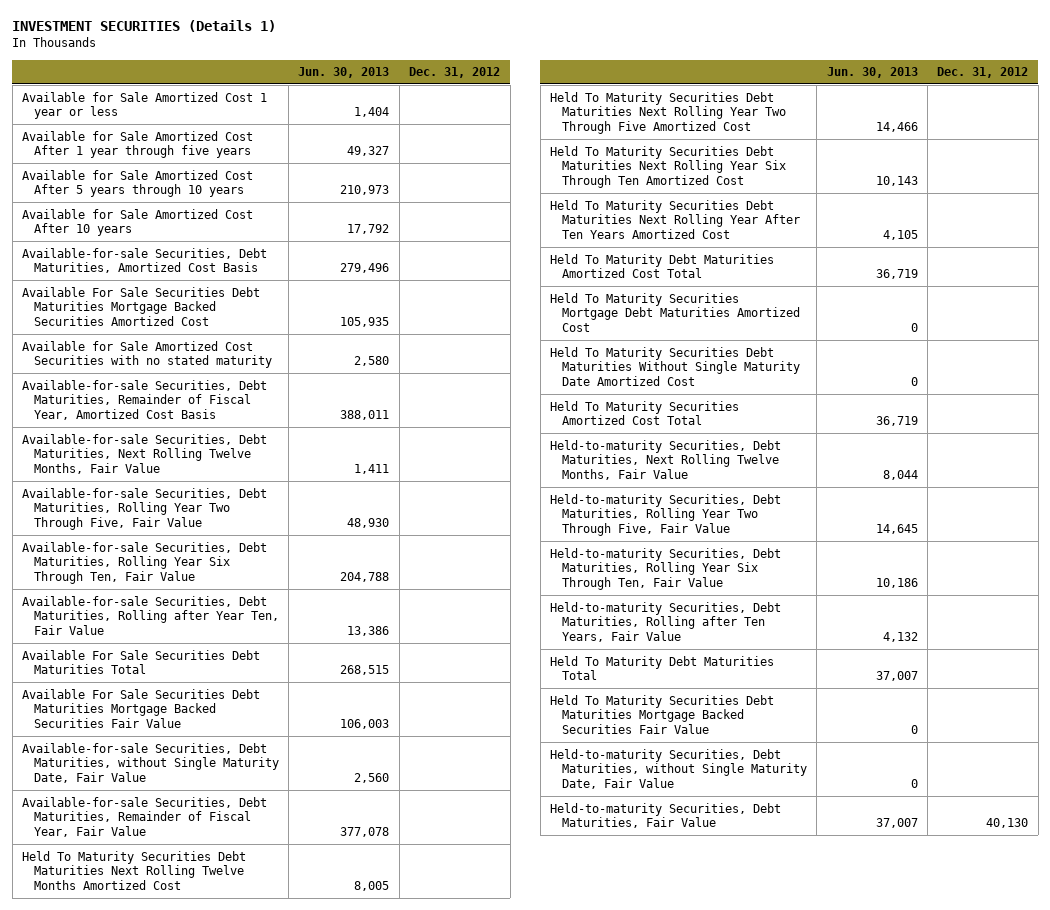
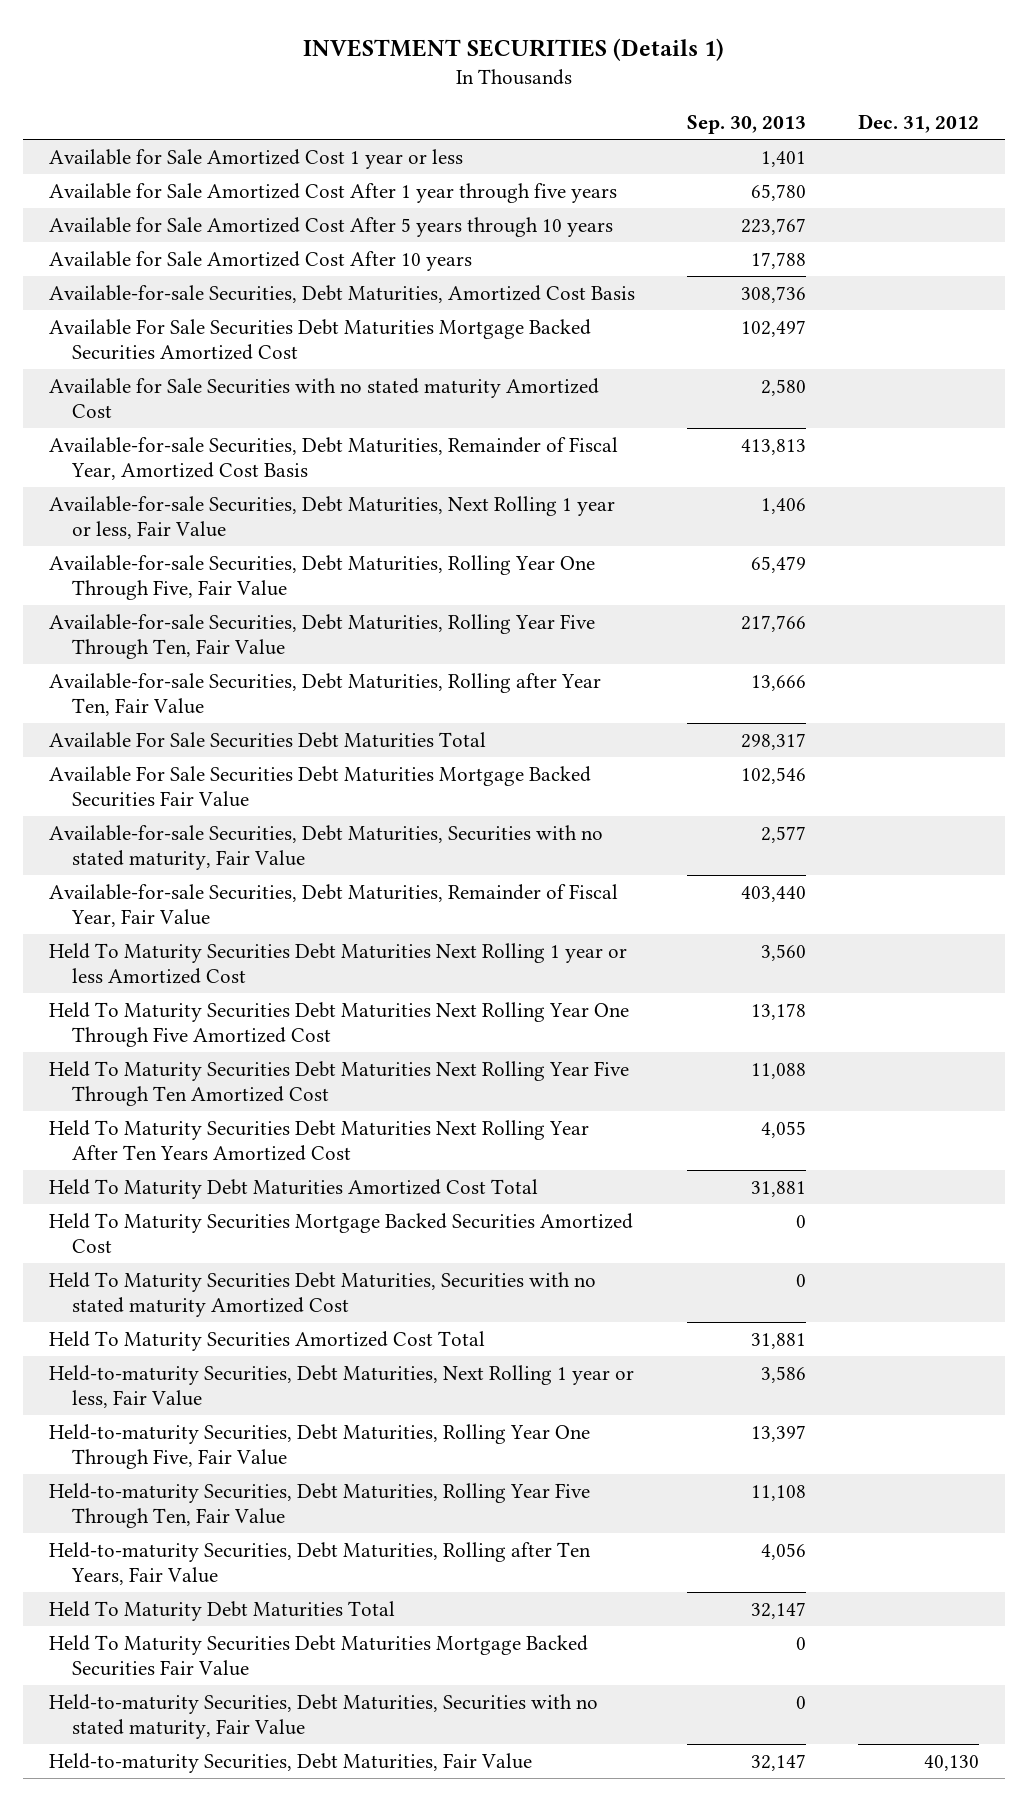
- | Jun. 30, 2013 | Dec. 31, 2012
+ | Sep. 30, 2013 | Dec. 31, 2012
- Available for Sale Amortized Cost Securities with no stated maturity | 2,580 |
+ Available for Sale Securities with no stated maturity Amortized Cost | 2,580 |
- Available-for-sale Securities, Debt Maturities, Next Rolling Twelve Months, Fair Value | 1,411 |
- Available-for-sale Securities, Debt Maturities, Rolling Year Two Through Five, Fair Value | 48,930 |
- Available-for-sale Securities, Debt Maturities, Rolling Year Six Through Ten, Fair Value | 204,788 |
+ Available-for-sale Securities, Debt Maturities, Next Rolling 1 year or less, Fair Value | 1,406 |
+ Available-for-sale Securities, Debt Maturities, Rolling Year One Through Five, Fair Value | 65,479 |
+ Available-for-sale Securities, Debt Maturities, Rolling Year Five Through Ten, Fair Value | 217,766 |
- Available-for-sale Securities, Debt Maturities, without Single Maturity Date, Fair Value | 2,560 |
+ Available-for-sale Securities, Debt Maturities, Securities with no stated maturity, Fair Value | 2,577 |
- Held To Maturity Securities Debt Maturities Next Rolling Twelve Months Amortized Cost | 8,005 |
- Held To Maturity Securities Debt Maturities Next Rolling Year Two Through Five Amortized Cost | 14,466 |
- Held To Maturity Securities Debt Maturities Next Rolling Year Six Through Ten Amortized Cost | 10,143 |
+ Held To Maturity Securities Debt Maturities Next Rolling 1 year or less Amortized Cost | 3,560 |
+ Held To Maturity Securities Debt Maturities Next Rolling Year One Through Five Amortized Cost | 13,178 |
+ Held To Maturity Securities Debt Maturities Next Rolling Year Five Through Ten Amortized Cost | 11,088 |
- Held To Maturity Securities Mortgage Debt Maturities Amortized Cost | 0 |
- Held To Maturity Securities Debt Maturities Without Single Maturity Date Amortized Cost | 0 |
+ Held To Maturity Securities Mortgage Backed Securities Amortized Cost | 0 |
+ Held To Maturity Securities Debt Maturities, Securities with no stated maturity Amortized Cost | 0 |
- Held-to-maturity Securities, Debt Maturities, Next Rolling Twelve Months, Fair Value | 8,044 |
- Held-to-maturity Securities, Debt Maturities, Rolling Year Two Through Five, Fair Value | 14,645 |
- Held-to-maturity Securities, Debt Maturities, Rolling Year Six Through Ten, Fair Value | 10,186 |
+ Held-to-maturity Securities, Debt Maturities, Next Rolling 1 year or less, Fair Value | 3,586 |
+ Held-to-maturity Securities, Debt Maturities, Rolling Year One Through Five, Fair Value | 13,397 |
+ Held-to-maturity Securities, Debt Maturities, Rolling Year Five Through Ten, Fair Value | 11,108 |
- Held-to-maturity Securities, Debt Maturities, without Single Maturity Date, Fair Value | 0 |
+ Held-to-maturity Securities, Debt Maturities, Securities with no stated maturity, Fair Value | 0 |

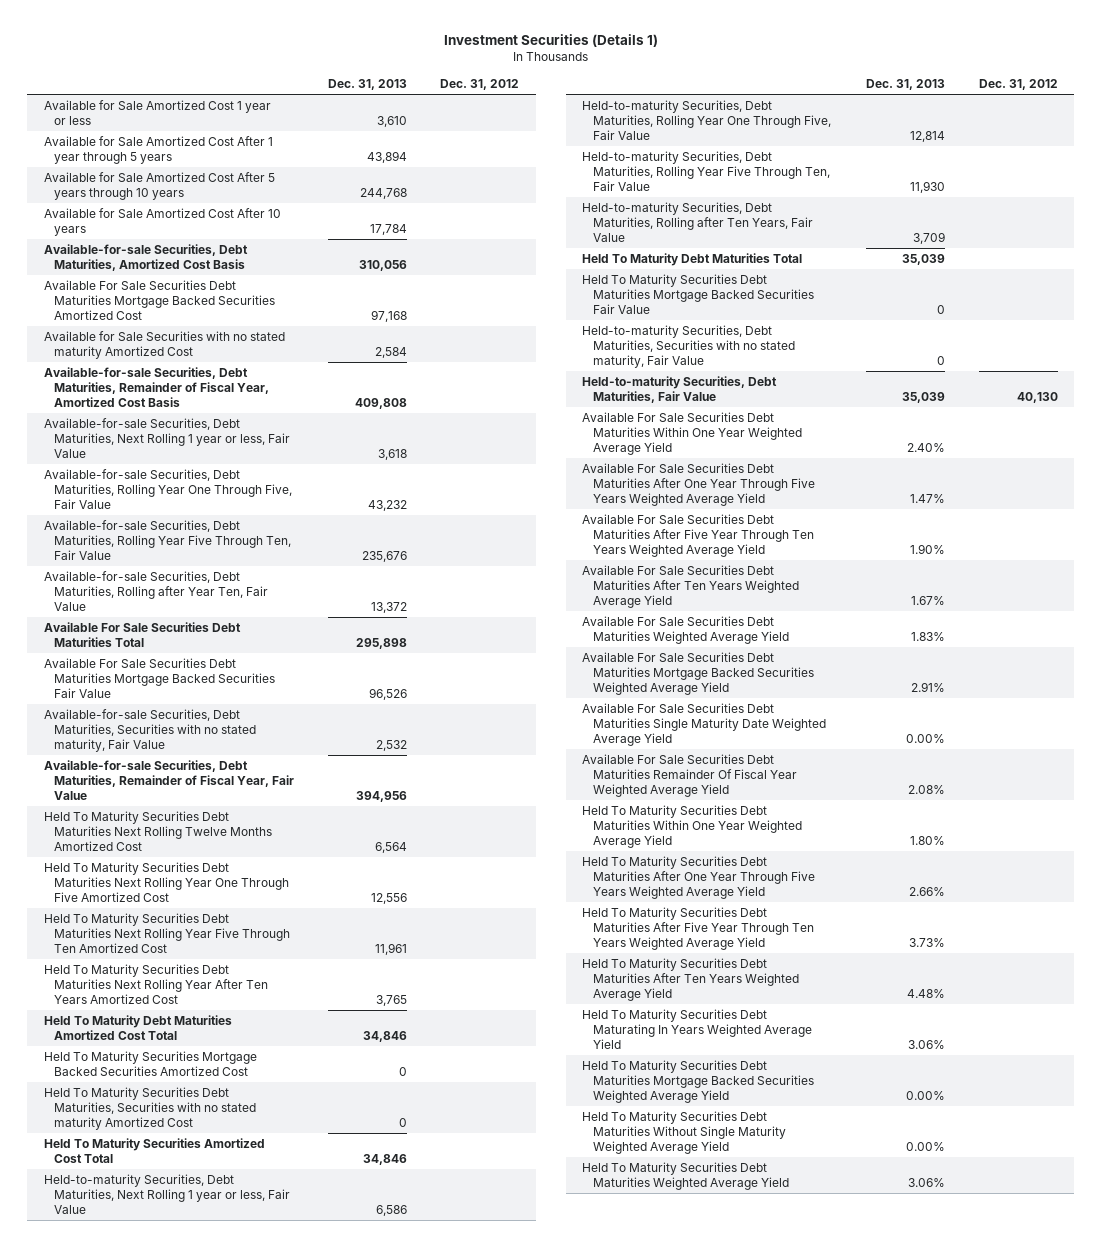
- INVESTMENT SECURITIES (Details 1)
+ Investment Securities (Details 1)
- | Sep. 30, 2013 | Dec. 31, 2012
+ | Dec. 31, 2013 | Dec. 31, 2012
- Available for Sale Amortized Cost After 1 year through five years | 65,780 |
+ Available for Sale Amortized Cost After 1 year through 5 years | 43,894 |
- Held To Maturity Securities Debt Maturities Next Rolling 1 year or less Amortized Cost | 3,560 |
+ Held To Maturity Securities Debt Maturities Next Rolling Twelve Months Amortized Cost | 6,564 |
+ Available For Sale Securities Debt Maturities Within One Year Weighted Average Yield | 2.40% |
+ Available For Sale Securities Debt Maturities After One Year Through Five Years Weighted Average Yield | 1.47% |
+ Available For Sale Securities Debt Maturities After Five Year Through Ten Years Weighted Average Yield | 1.90% |
+ Available For Sale Securities Debt Maturities After Ten Years Weighted Average Yield | 1.67% |
+ Available For Sale Securities Debt Maturities Weighted Average Yield | 1.83% |
+ Available For Sale Securities Debt Maturities Mortgage Backed Securities Weighted Average Yield | 2.91% |
+ Available For Sale Securities Debt Maturities Single Maturity Date Weighted Average Yield | 0.00% |
+ Available For Sale Securities Debt Maturities Remainder Of Fiscal Year Weighted Average Yield | 2.08% |
+ Held To Maturity Securities Debt Maturities Within One Year Weighted Average Yield | 1.80% |
+ Held To Maturity Securities Debt Maturities After One Year Through Five Years Weighted Average Yield | 2.66% |
+ Held To Maturity Securities Debt Maturities After Five Year Through Ten Years Weighted Average Yield | 3.73% |
+ Held To Maturity Securities Debt Maturities After Ten Years Weighted Average Yield | 4.48% |
+ Held To Maturity Securities Debt Maturating In Years Weighted Average Yield | 3.06% |
+ Held To Maturity Securities Debt Maturities Mortgage Backed Securities Weighted Average Yield | 0.00% |
+ Held To Maturity Securities Debt Maturities Without Single Maturity Weighted Average Yield | 0.00% |
+ Held To Maturity Securities Debt Maturities Weighted Average Yield | 3.06% |

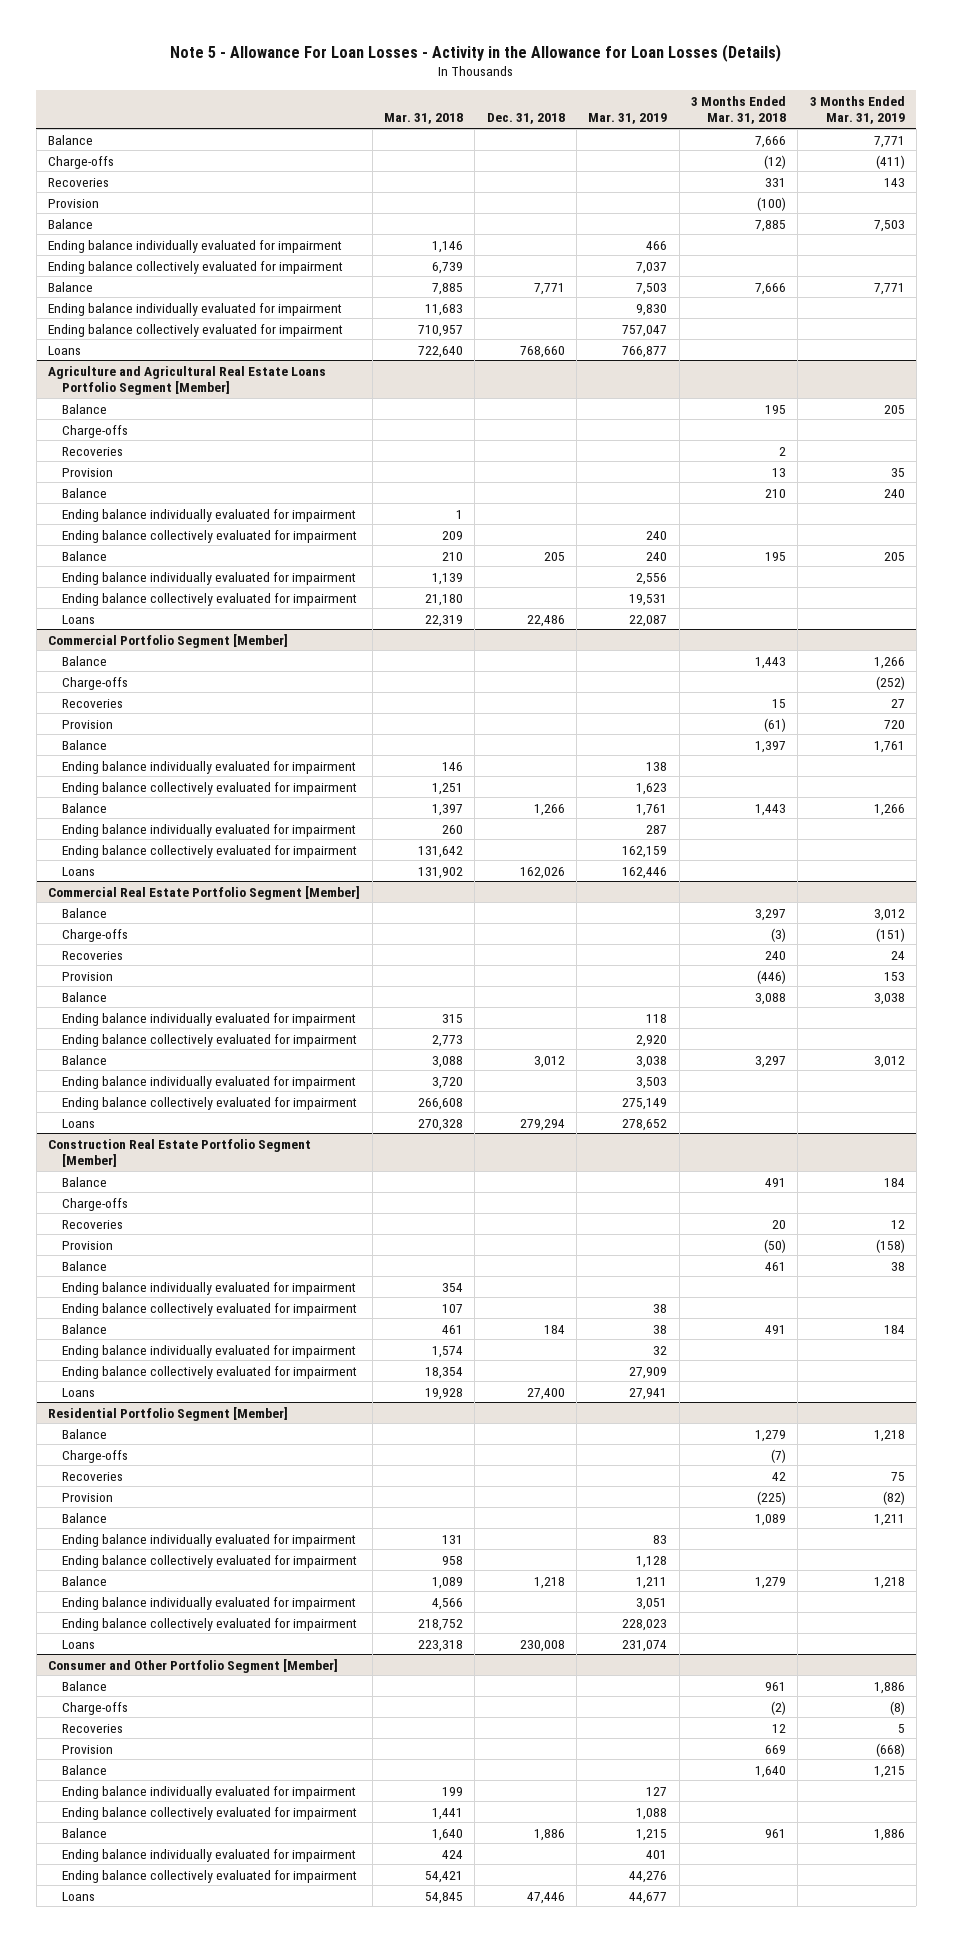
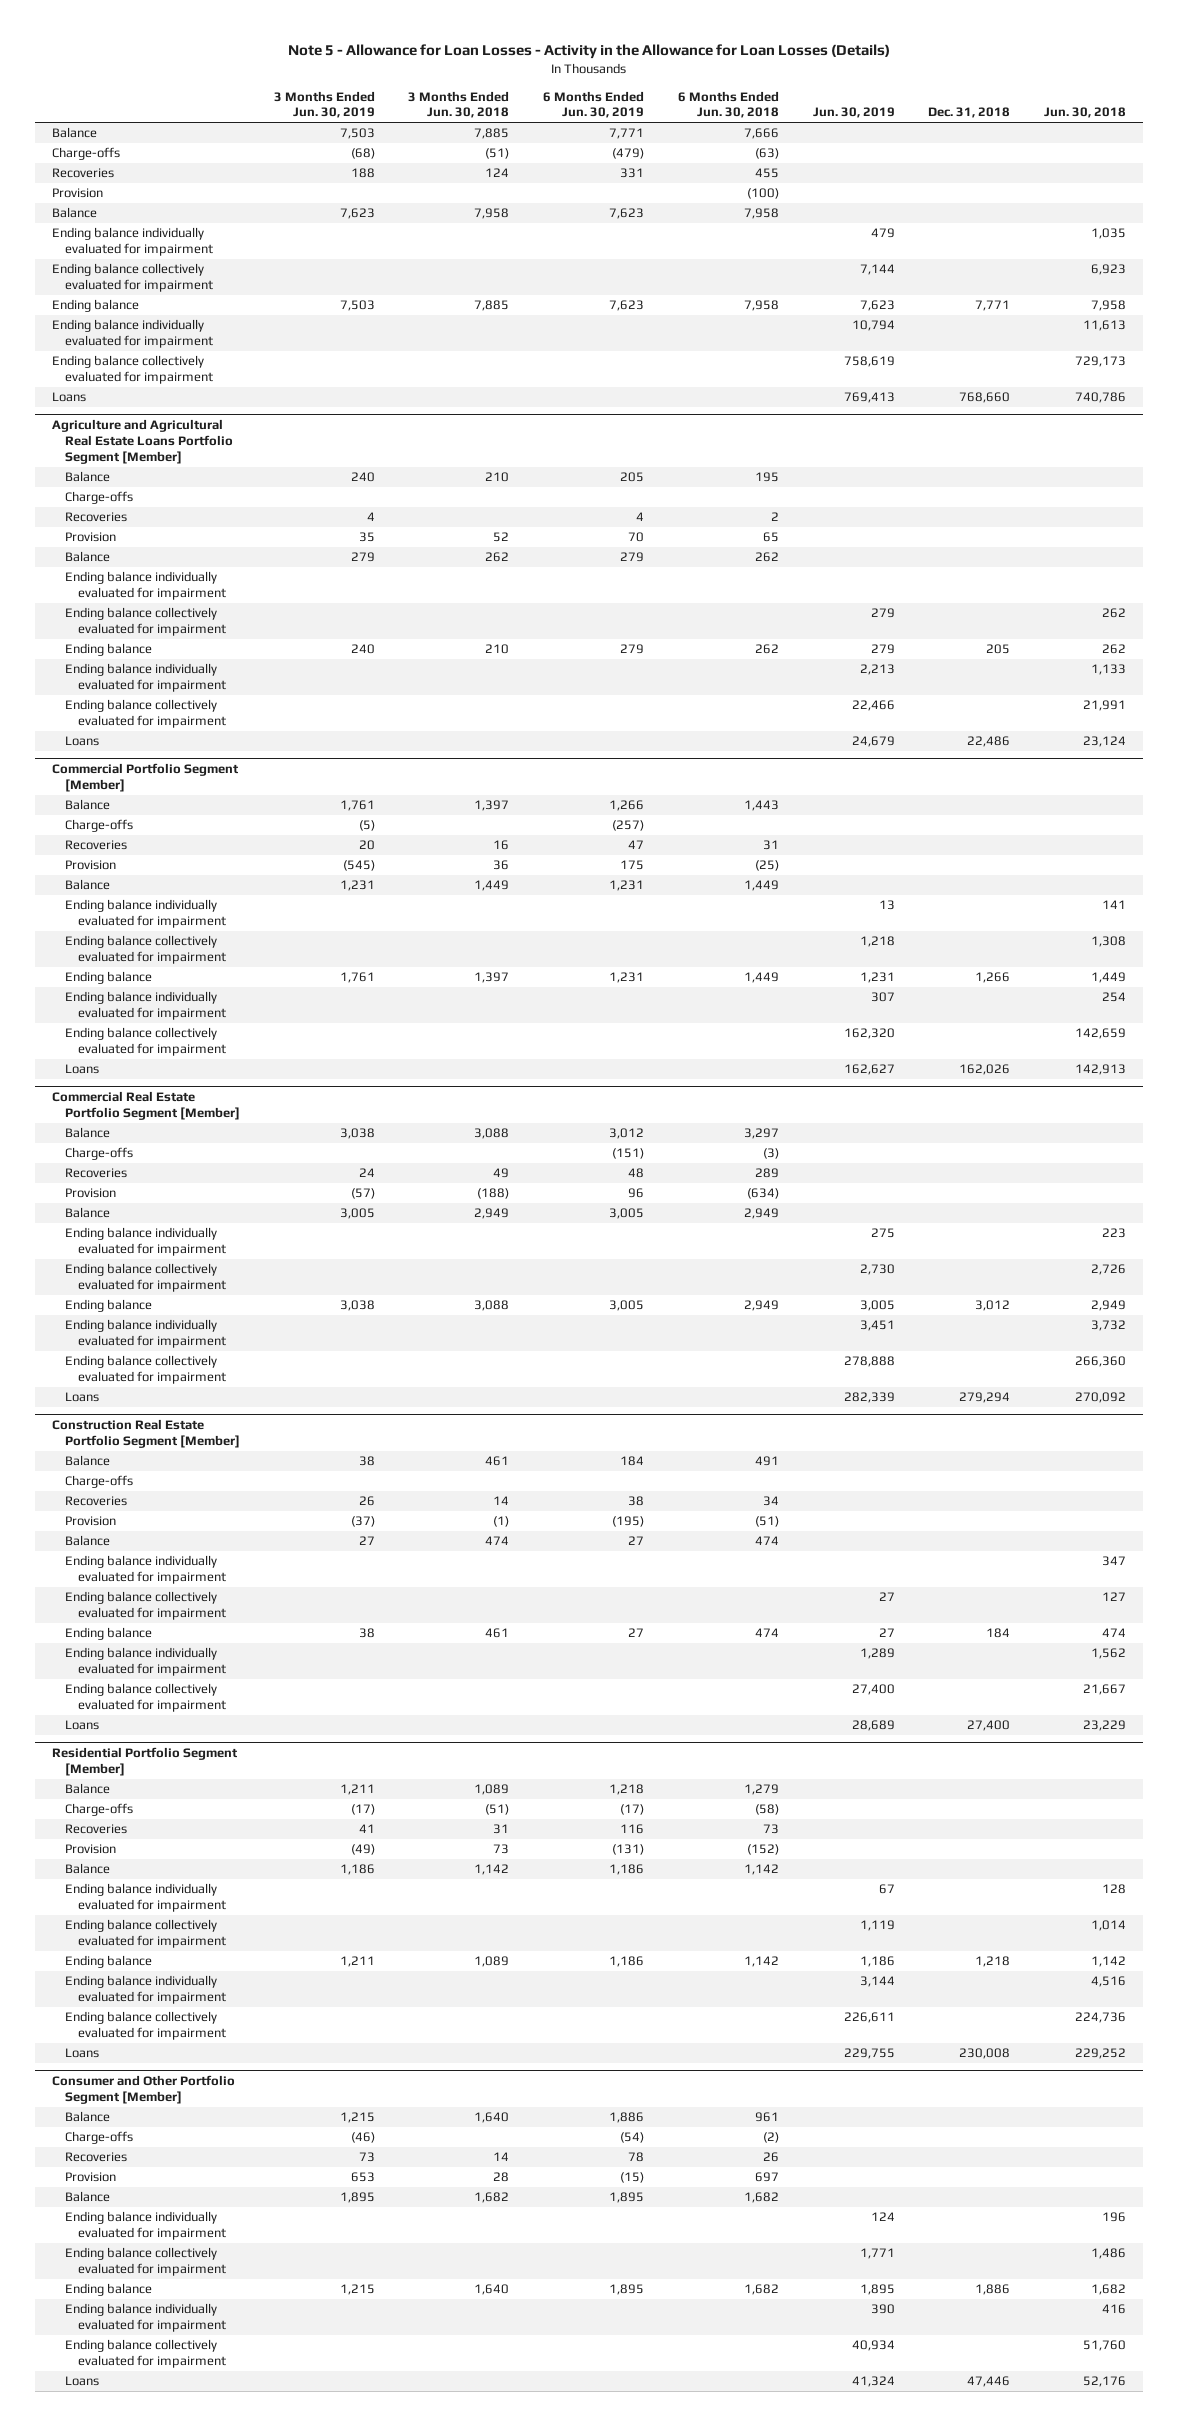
- Note 5 - Allowance For Loan Losses - Activity in the Allowance for Loan Losses (Details)
+ Note 5 - Allowance for Loan Losses - Activity in the Allowance for Loan Losses (Details)
- | Mar. 31, 2018 | Dec. 31, 2018 | Mar. 31, 2019 | 3 Months Ended Mar. 31, 2018 | 3 Months Ended Mar. 31, 2019
+ | 3 Months Ended Jun. 30, 2019 | 3 Months Ended Jun. 30, 2018 | 6 Months Ended Jun. 30, 2019 | 6 Months Ended Jun. 30, 2018 | Jun. 30, 2019 | Dec. 31, 2018 | Jun. 30, 2018
- Balance | 7,885 | 7,771 | 7,503 | 7,666 | 7,771
+ Ending balance | 7,503 | 7,885 | 7,623 | 7,958 | 7,623 | 7,771 | 7,958
@ Agriculture and Agricultural Real Estate Loans Portfolio Segment [Member]
- Balance | 210 | 205 | 240 | 195 | 205
+ Ending balance | 240 | 210 | 279 | 262 | 279 | 205 | 262
@ Commercial Portfolio Segment [Member]
- Balance | 1,397 | 1,266 | 1,761 | 1,443 | 1,266
+ Ending balance | 1,761 | 1,397 | 1,231 | 1,449 | 1,231 | 1,266 | 1,449
@ Commercial Real Estate Portfolio Segment [Member]
- Balance | 3,088 | 3,012 | 3,038 | 3,297 | 3,012
+ Ending balance | 3,038 | 3,088 | 3,005 | 2,949 | 3,005 | 3,012 | 2,949
@ Construction Real Estate Portfolio Segment [Member]
- Balance | 461 | 184 | 38 | 491 | 184
+ Ending balance | 38 | 461 | 27 | 474 | 27 | 184 | 474
@ Residential Portfolio Segment [Member]
- Balance | 1,089 | 1,218 | 1,211 | 1,279 | 1,218
+ Ending balance | 1,211 | 1,089 | 1,186 | 1,142 | 1,186 | 1,218 | 1,142
@ Consumer and Other Portfolio Segment [Member]
- Balance | 1,640 | 1,886 | 1,215 | 961 | 1,886
+ Ending balance | 1,215 | 1,640 | 1,895 | 1,682 | 1,895 | 1,886 | 1,682

